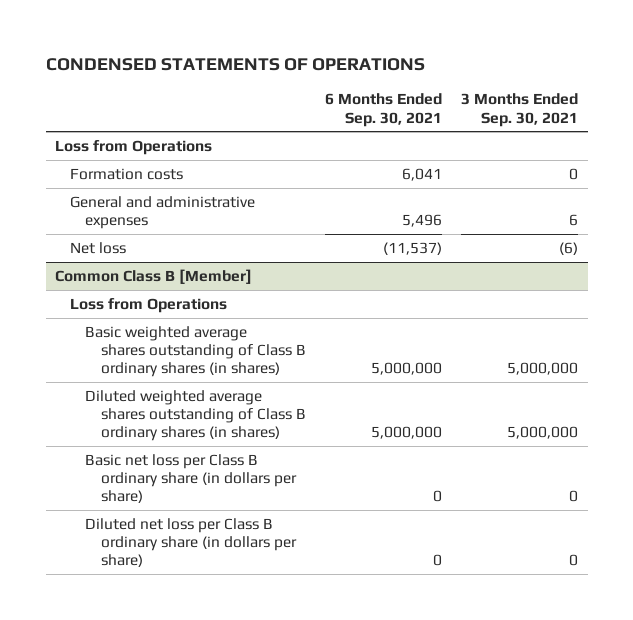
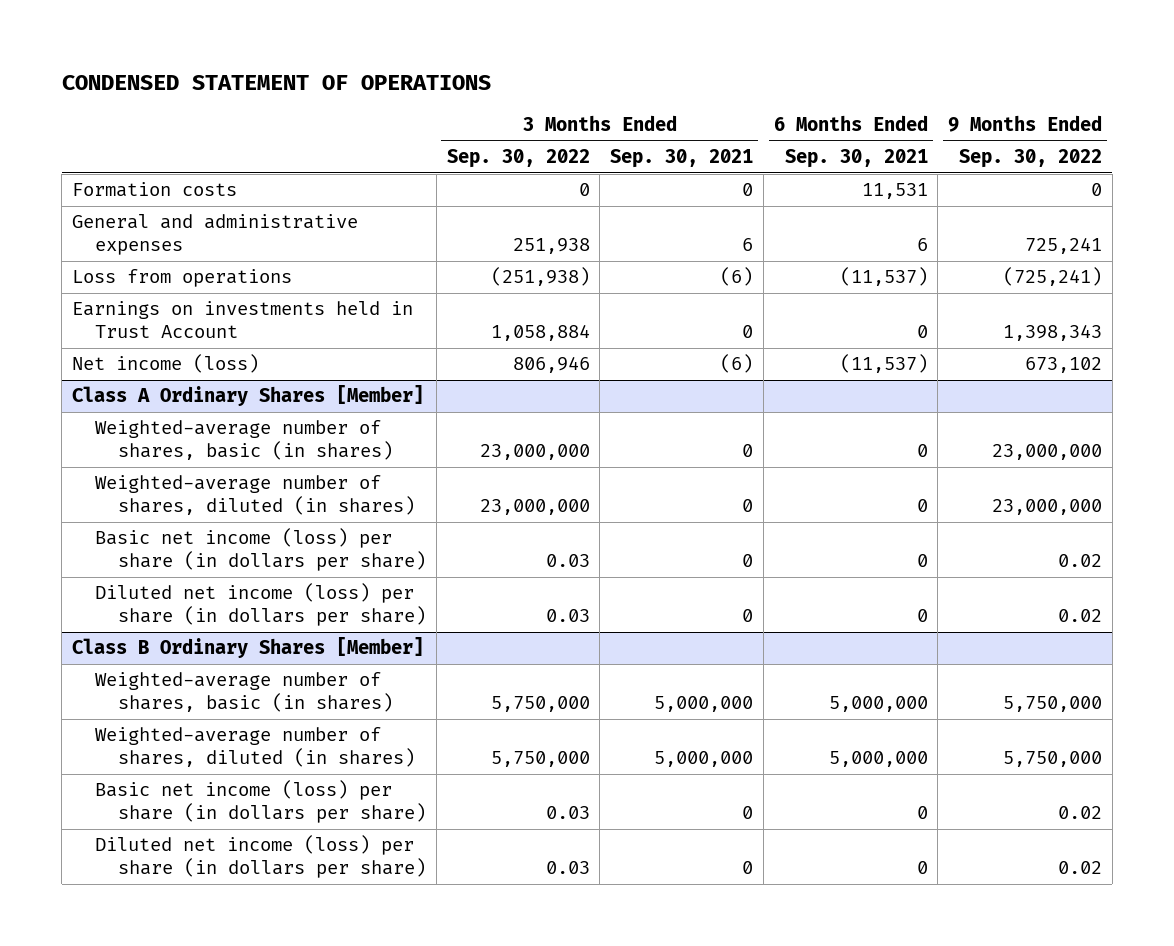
- CONDENSED STATEMENTS OF OPERATIONS
+ CONDENSED STATEMENT OF OPERATIONS
- | 6 Months Ended Sep. 30, 2021 | 3 Months Ended Sep. 30, 2021
+ | 3 Months Ended Sep. 30, 2022 | 3 Months Ended Sep. 30, 2021 | 6 Months Ended Sep. 30, 2021 | 9 Months Ended Sep. 30, 2022
- Loss from Operations
- Formation costs | 6,041 | 0
- General and administrative expenses | 5,496 | 6
- Net loss | (11,537) | (6)
- Common Class B [Member]
- Loss from Operations
- Basic weighted average shares outstanding of Class B ordinary shares (in shares) | 5,000,000 | 5,000,000
- Diluted weighted average shares outstanding of Class B ordinary shares (in shares) | 5,000,000 | 5,000,000
- Basic net loss per Class B ordinary share (in dollars per share) | 0 | 0
- Diluted net loss per Class B ordinary share (in dollars per share) | 0 | 0
+ Formation costs | 0 | 0 | 11,531 | 0
+ General and administrative expenses | 251,938 | 6 | 6 | 725,241
+ Loss from operations | (251,938) | (6) | (11,537) | (725,241)
+ Earnings on investments held in Trust Account | 1,058,884 | 0 | 0 | 1,398,343
+ Net income (loss) | 806,946 | (6) | (11,537) | 673,102
+ Class A Ordinary Shares [Member]
+ Weighted-average number of shares, basic (in shares) | 23,000,000 | 0 | 0 | 23,000,000
+ Weighted-average number of shares, diluted (in shares) | 23,000,000 | 0 | 0 | 23,000,000
+ Basic net income (loss) per share (in dollars per share) | 0.03 | 0 | 0 | 0.02
+ Diluted net income (loss) per share (in dollars per share) | 0.03 | 0 | 0 | 0.02
+ Class B Ordinary Shares [Member]
+ Weighted-average number of shares, basic (in shares) | 5,750,000 | 5,000,000 | 5,000,000 | 5,750,000
+ Weighted-average number of shares, diluted (in shares) | 5,750,000 | 5,000,000 | 5,000,000 | 5,750,000
+ Basic net income (loss) per share (in dollars per share) | 0.03 | 0 | 0 | 0.02
+ Diluted net income (loss) per share (in dollars per share) | 0.03 | 0 | 0 | 0.02

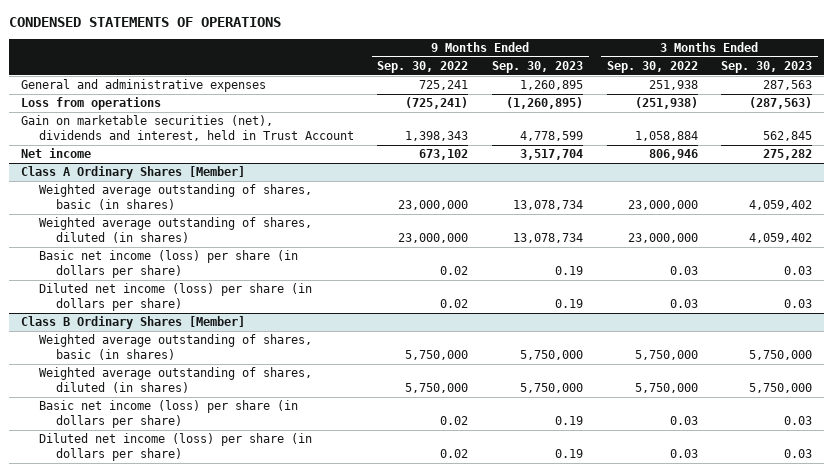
- CONDENSED STATEMENT OF OPERATIONS
+ CONDENSED STATEMENTS OF OPERATIONS
- | 3 Months Ended Sep. 30, 2022 | 3 Months Ended Sep. 30, 2021 | 6 Months Ended Sep. 30, 2021 | 9 Months Ended Sep. 30, 2022
+ | 9 Months Ended Sep. 30, 2022 | 9 Months Ended Sep. 30, 2023 | 3 Months Ended Sep. 30, 2022 | 3 Months Ended Sep. 30, 2023
- Formation costs | 0 | 0 | 11,531 | 0
- Earnings on investments held in Trust Account | 1,058,884 | 0 | 0 | 1,398,343
- Net income (loss) | 806,946 | (6) | (11,537) | 673,102
+ Gain on marketable securities (net), dividends and interest, held in Trust Account | 1,398,343 | 4,778,599 | 1,058,884 | 562,845
+ Net income | 673,102 | 3,517,704 | 806,946 | 275,282
@ Class A Ordinary Shares [Member]
- Weighted-average number of shares, basic (in shares) | 23,000,000 | 0 | 0 | 23,000,000
- Weighted-average number of shares, diluted (in shares) | 23,000,000 | 0 | 0 | 23,000,000
+ Weighted average outstanding of shares, basic (in shares) | 23,000,000 | 13,078,734 | 23,000,000 | 4,059,402
+ Weighted average outstanding of shares, diluted (in shares) | 23,000,000 | 13,078,734 | 23,000,000 | 4,059,402
@ Class B Ordinary Shares [Member]
- Weighted-average number of shares, basic (in shares) | 5,750,000 | 5,000,000 | 5,000,000 | 5,750,000
- Weighted-average number of shares, diluted (in shares) | 5,750,000 | 5,000,000 | 5,000,000 | 5,750,000
+ Weighted average outstanding of shares, basic (in shares) | 5,750,000 | 5,750,000 | 5,750,000 | 5,750,000
+ Weighted average outstanding of shares, diluted (in shares) | 5,750,000 | 5,750,000 | 5,750,000 | 5,750,000

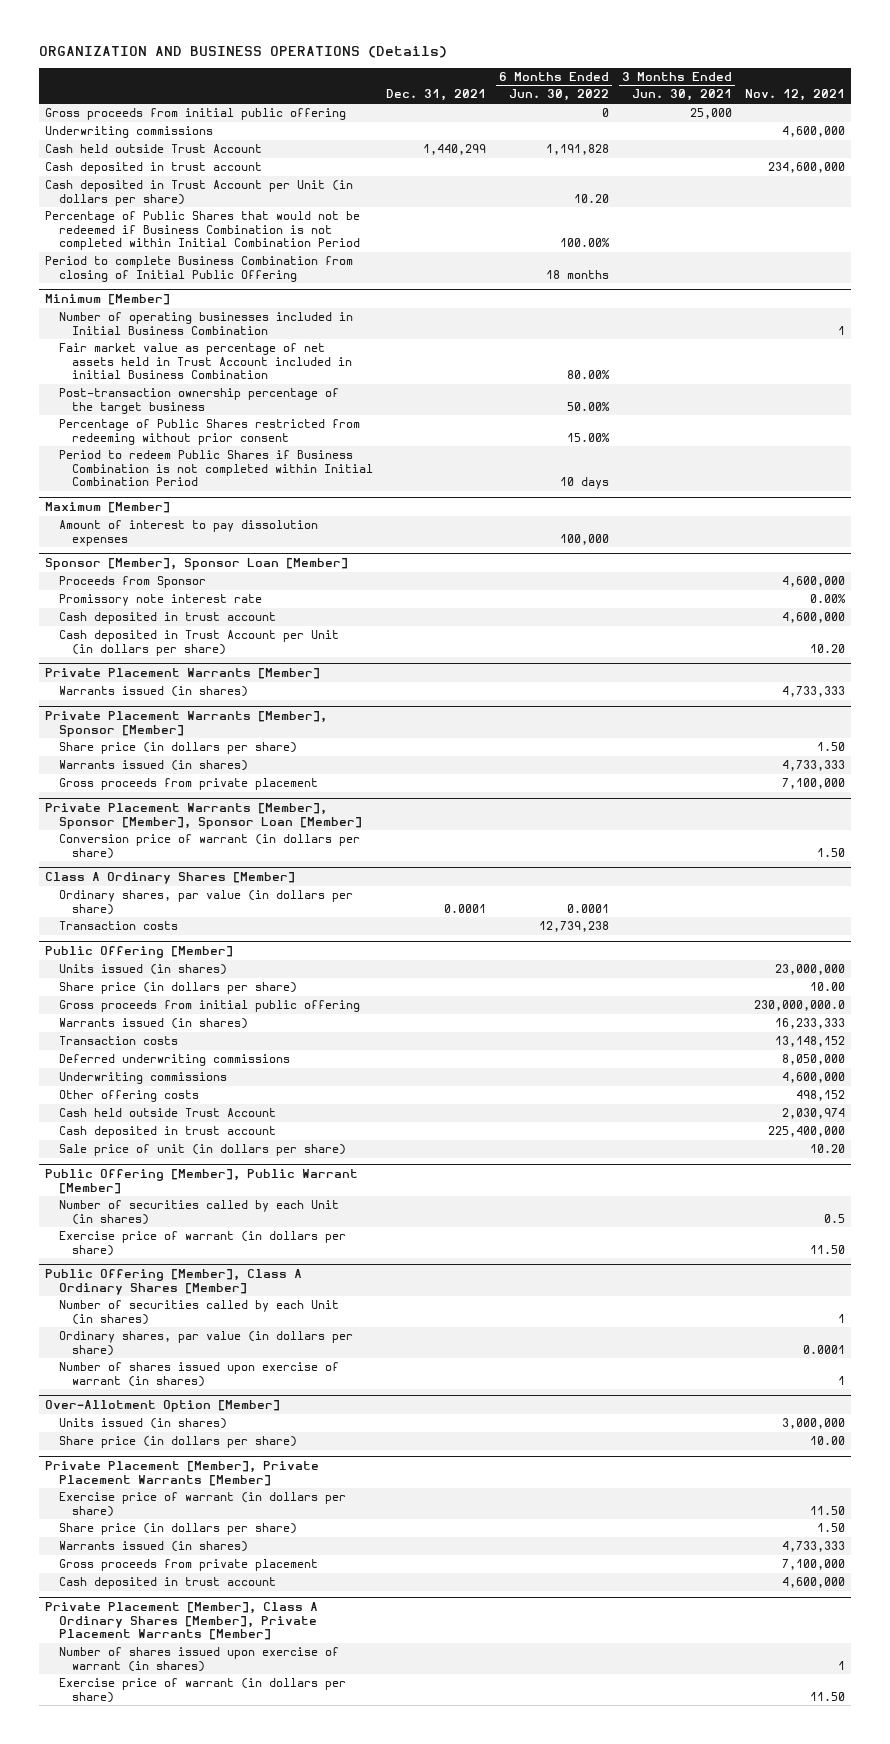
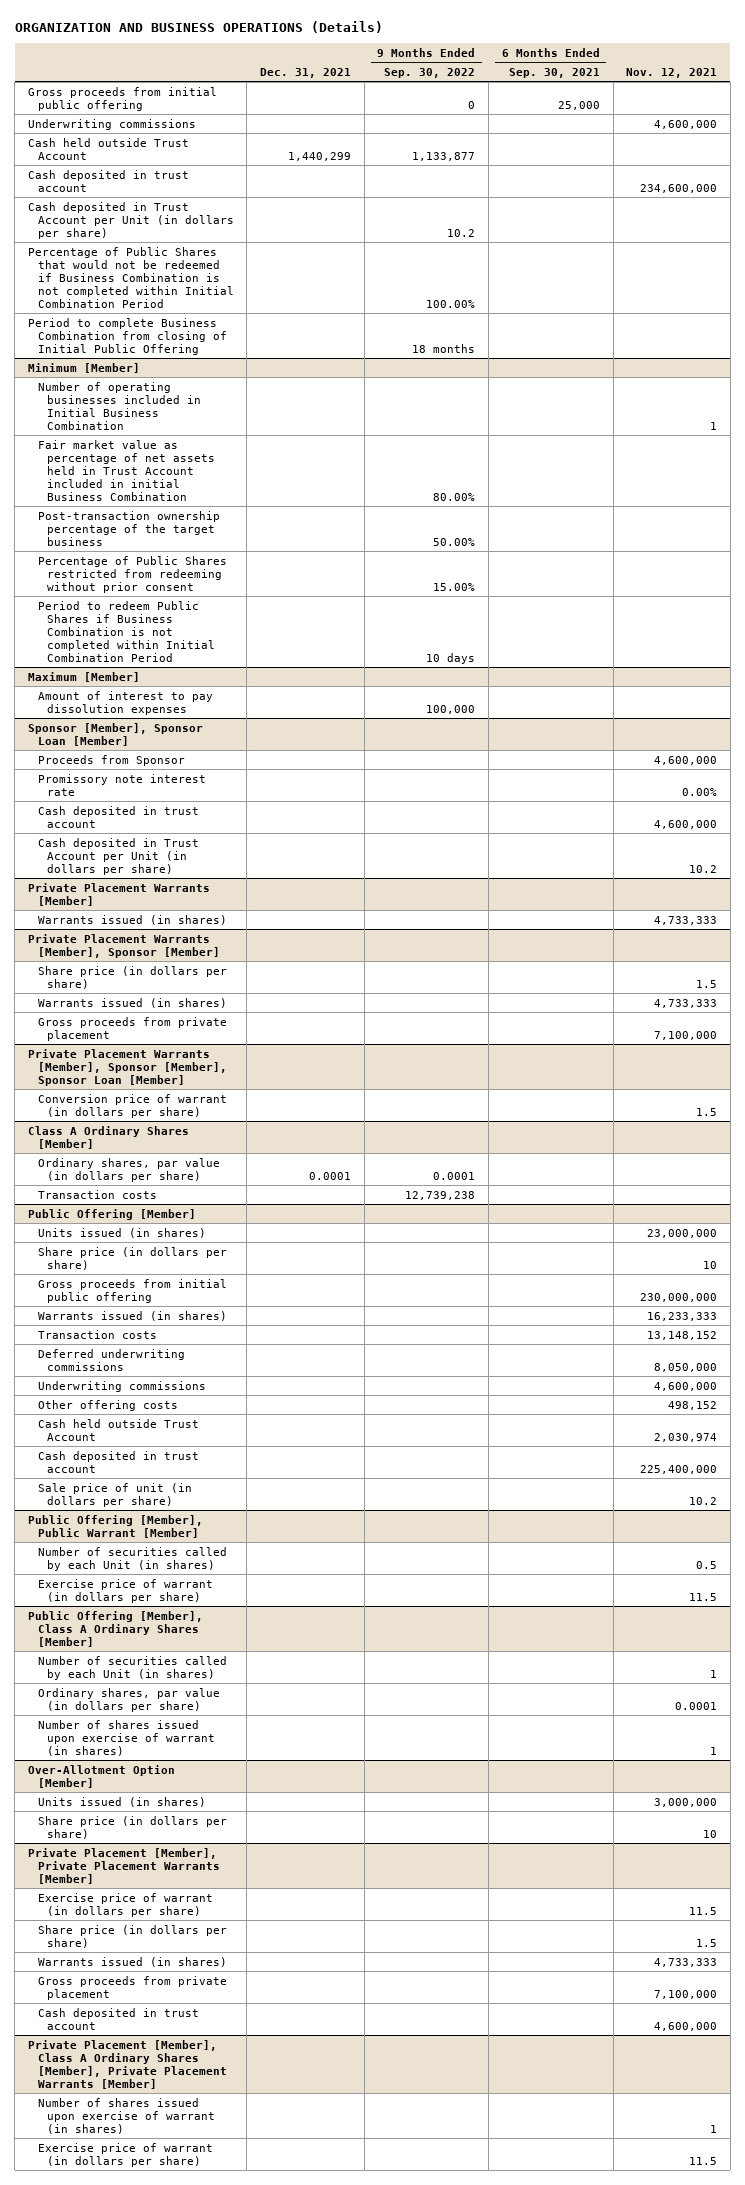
- | Dec. 31, 2021 | 6 Months Ended Jun. 30, 2022 | 3 Months Ended Jun. 30, 2021 | Nov. 12, 2021
+ | Dec. 31, 2021 | 9 Months Ended Sep. 30, 2022 | 6 Months Ended Sep. 30, 2021 | Nov. 12, 2021
@ Sponsor [Member], Sponsor Loan [Member]
- Cash deposited in Trust Account per Unit (in dollars per share) | | | | 10.20
+ Cash deposited in Trust Account per Unit (in dollars per share) | | | | 10.2
@ Private Placement Warrants [Member], Sponsor [Member]
- Share price (in dollars per share) | | | | 1.50
+ Share price (in dollars per share) | | | | 1.5
@ Private Placement Warrants [Member], Sponsor [Member], Sponsor Loan [Member]
- Conversion price of warrant (in dollars per share) | | | | 1.50
+ Conversion price of warrant (in dollars per share) | | | | 1.5
@ Public Offering [Member]
- Share price (in dollars per share) | | | | 10.00
- Gross proceeds from initial public offering | | | | 230,000,000.0
+ Share price (in dollars per share) | | | | 10
+ Gross proceeds from initial public offering | | | | 230,000,000
- Sale price of unit (in dollars per share) | | | | 10.20
+ Sale price of unit (in dollars per share) | | | | 10.2
@ Public Offering [Member], Public Warrant [Member]
- Exercise price of warrant (in dollars per share) | | | | 11.50
+ Exercise price of warrant (in dollars per share) | | | | 11.5
@ Over-Allotment Option [Member]
- Share price (in dollars per share) | | | | 10.00
+ Share price (in dollars per share) | | | | 10
@ Private Placement [Member], Private Placement Warrants [Member]
- Exercise price of warrant (in dollars per share) | | | | 11.50
- Share price (in dollars per share) | | | | 1.50
+ Exercise price of warrant (in dollars per share) | | | | 11.5
+ Share price (in dollars per share) | | | | 1.5
@ Private Placement [Member], Class A Ordinary Shares [Member], Private Placement Warrants [Member]
- Exercise price of warrant (in dollars per share) | | | | 11.50
+ Exercise price of warrant (in dollars per share) | | | | 11.5

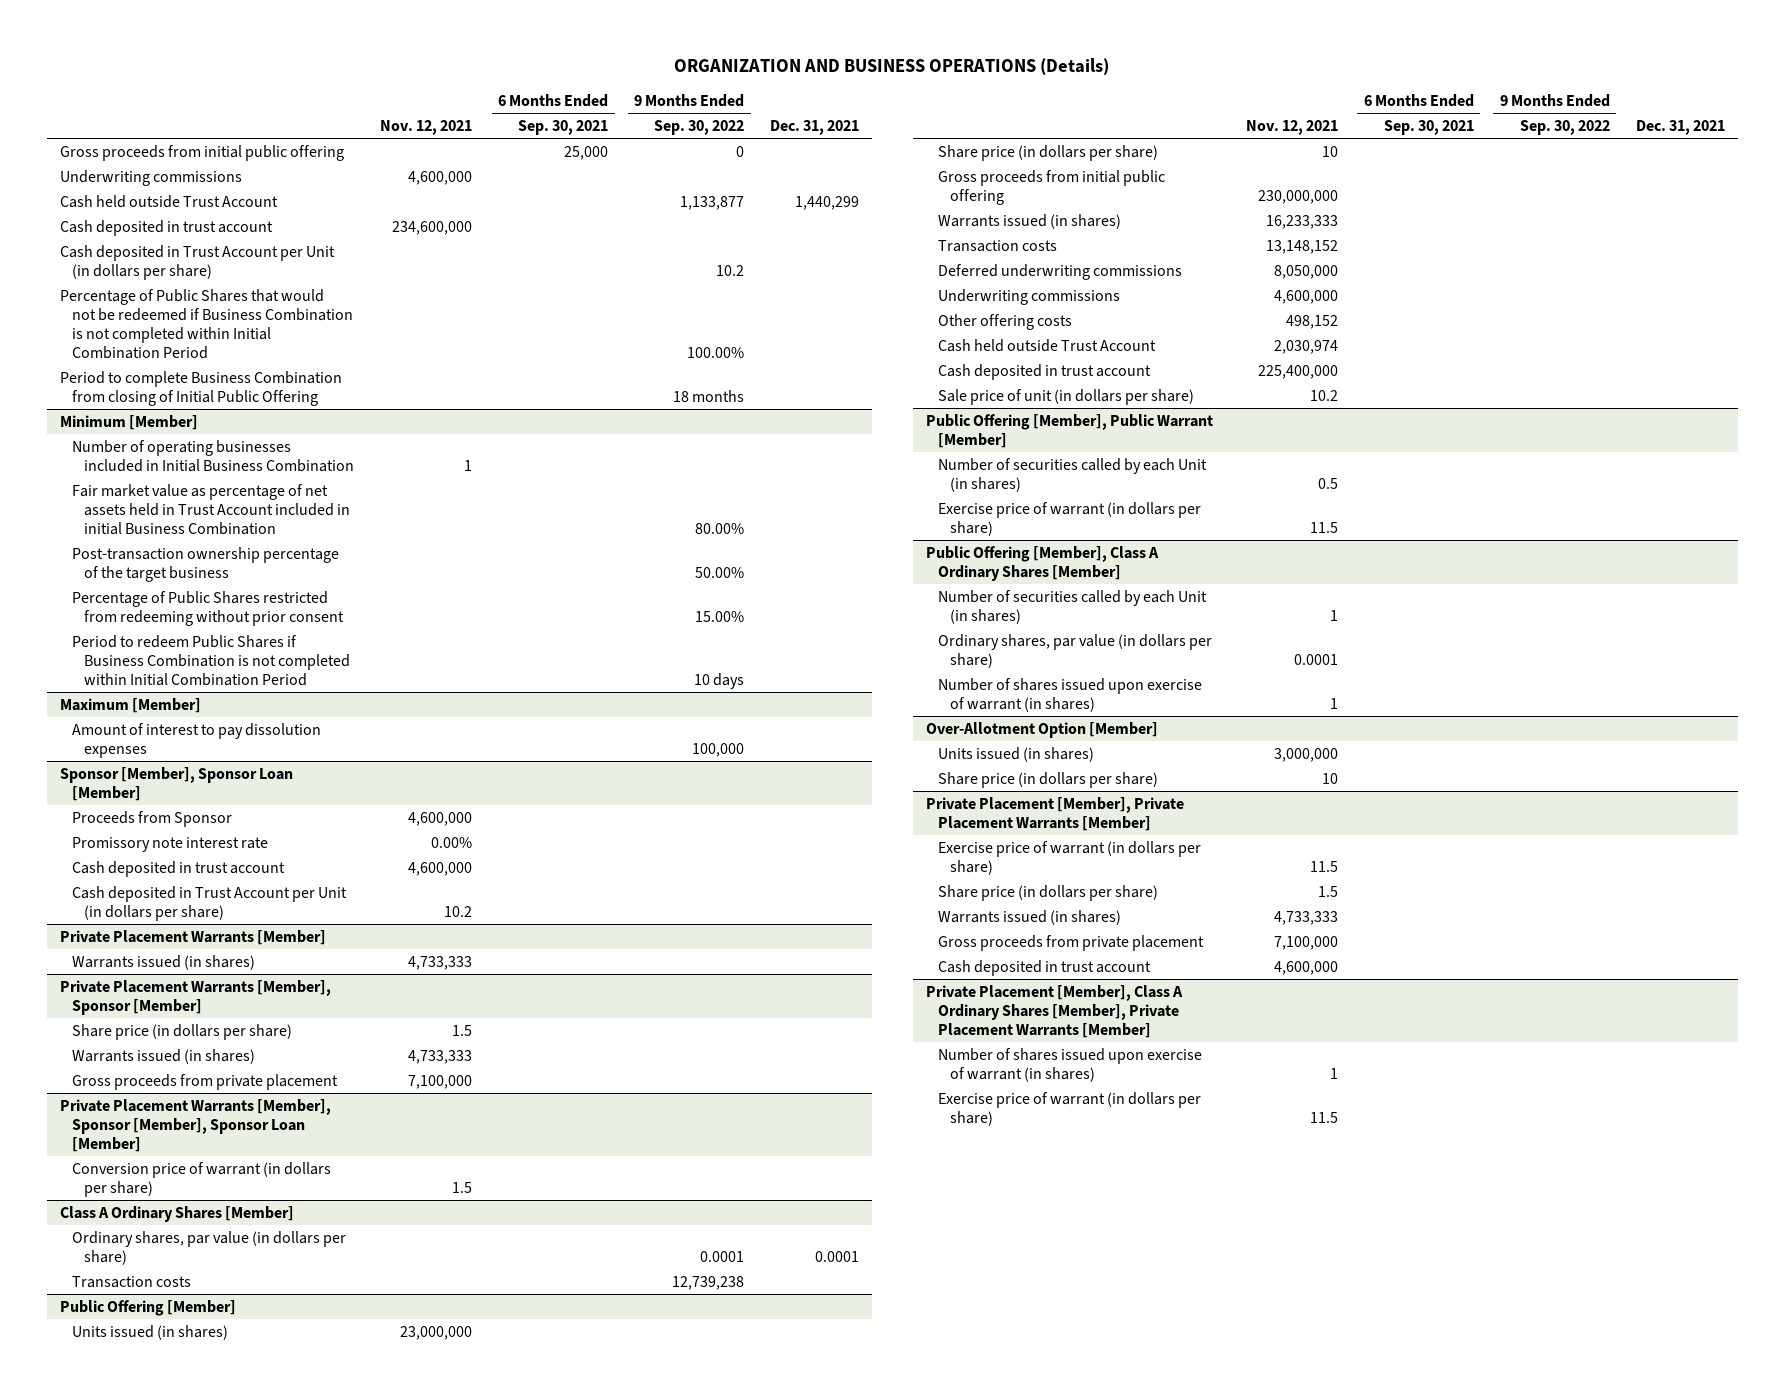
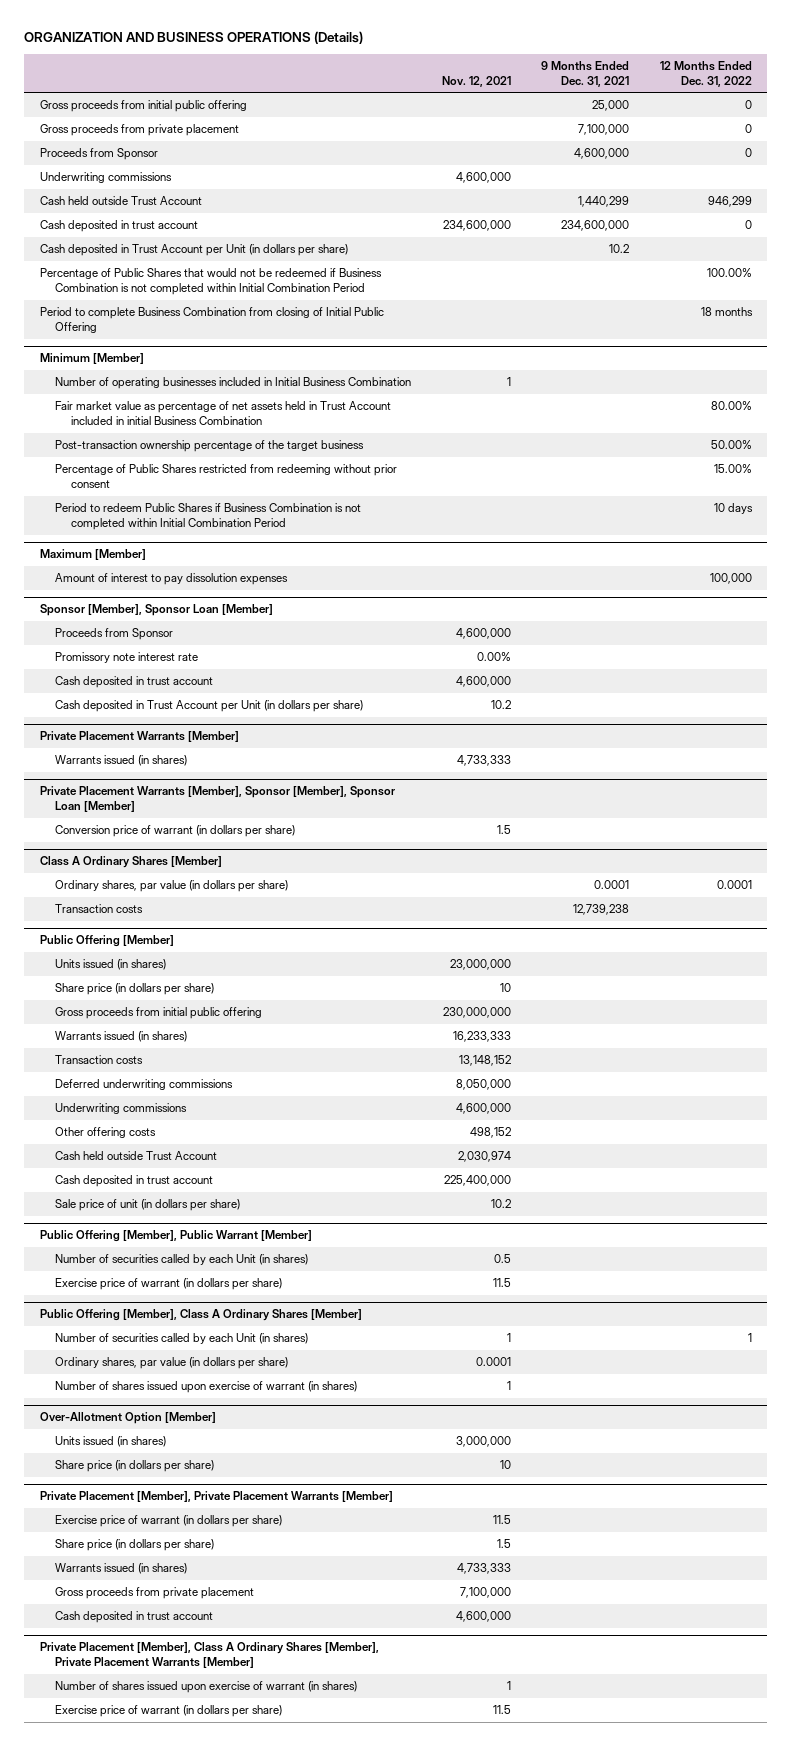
- | Nov. 12, 2021 | 6 Months Ended Sep. 30, 2021 | 9 Months Ended Sep. 30, 2022 | Dec. 31, 2021
+ | Nov. 12, 2021 | 9 Months Ended Dec. 31, 2021 | 12 Months Ended Dec. 31, 2022
+ Gross proceeds from private placement | | 7,100,000 | 0
+ Proceeds from Sponsor | | 4,600,000 | 0
- Private Placement Warrants [Member], Sponsor [Member]
- Share price (in dollars per share) | 1.5 | | |
- Warrants issued (in shares) | 4,733,333 | | |
- Gross proceeds from private placement | 7,100,000 | | |

